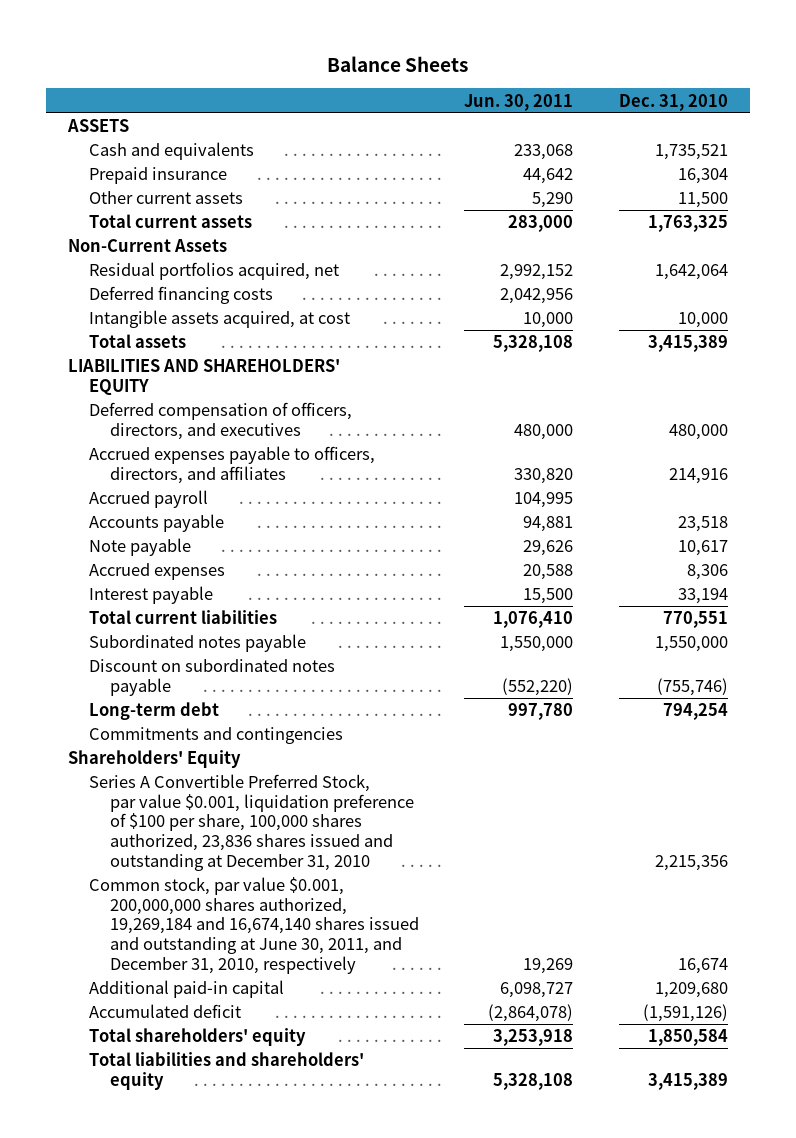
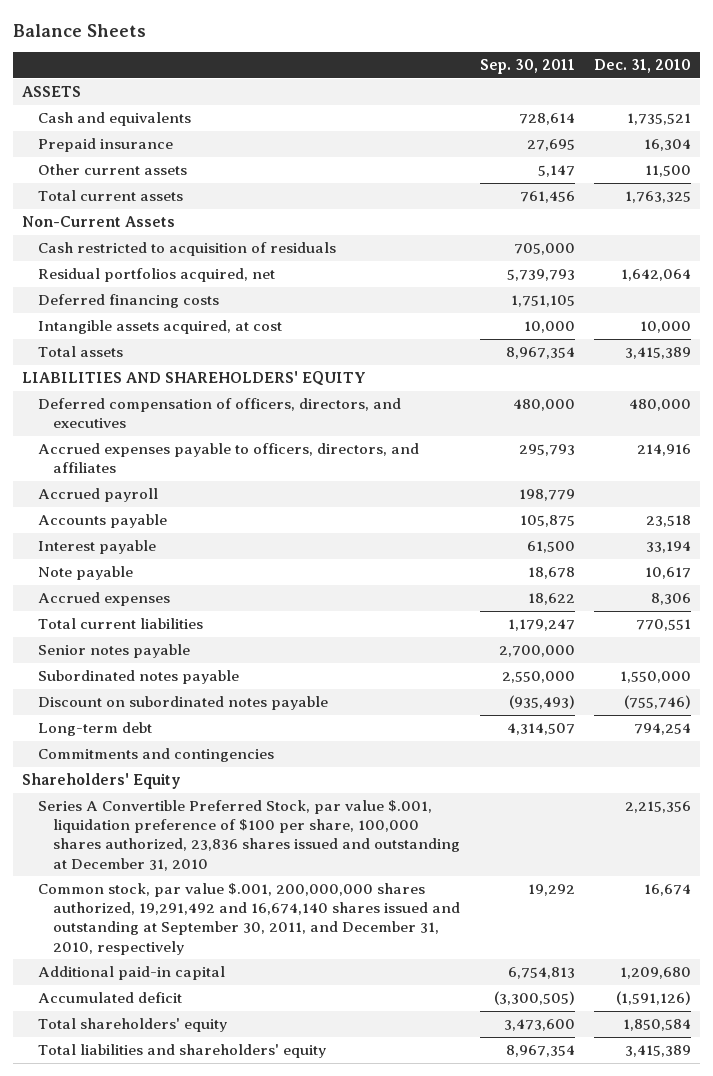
- | Jun. 30, 2011 | Dec. 31, 2010
+ | Sep. 30, 2011 | Dec. 31, 2010
+ Cash restricted to acquisition of residuals | 705,000 |
moved up: Interest payable | 61,500 | 33,194
+ Senior notes payable | 2,700,000 |
- Series A Convertible Preferred Stock, par value $0.001, liquidation preference of $100 per share, 100,000 shares authorized, 23,836 shares issued and outstanding at December 31, 2010 | | 2,215,356
- Common stock, par value $0.001, 200,000,000 shares authorized, 19,269,184 and 16,674,140 shares issued and outstanding at June 30, 2011, and December 31, 2010, respectively | 19,269 | 16,674
+ Series A Convertible Preferred Stock, par value $.001, liquidation preference of $100 per share, 100,000 shares authorized, 23,836 shares issued and outstanding at December 31, 2010 | | 2,215,356
+ Common stock, par value $.001, 200,000,000 shares authorized, 19,291,492 and 16,674,140 shares issued and outstanding at September 30, 2011, and December 31, 2010, respectively | 19,292 | 16,674

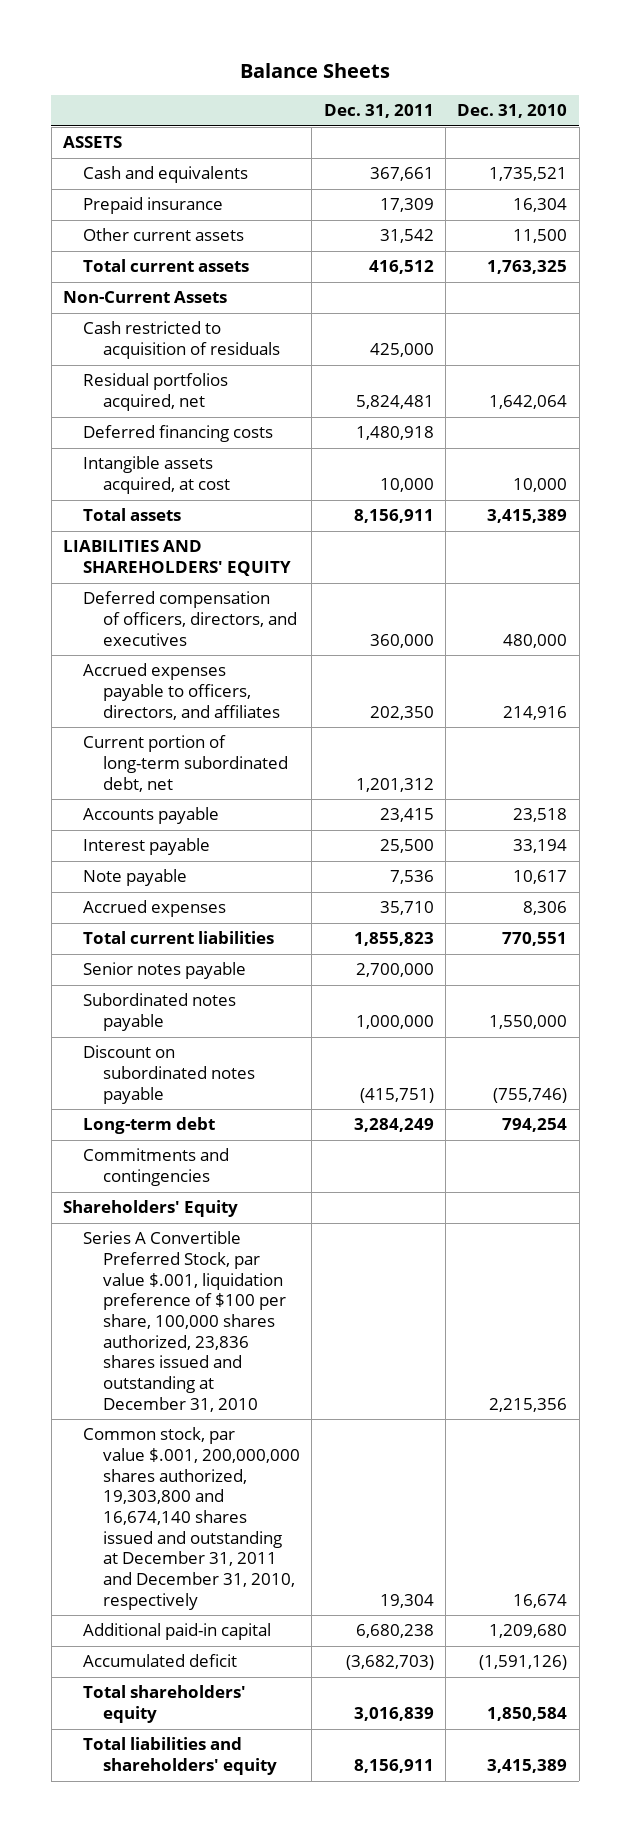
- | Sep. 30, 2011 | Dec. 31, 2010
+ | Dec. 31, 2011 | Dec. 31, 2010
- Accrued payroll | 198,779 |
+ Current portion of long-term subordinated debt, net | 1,201,312 |
- Common stock, par value $.001, 200,000,000 shares authorized, 19,291,492 and 16,674,140 shares issued and outstanding at September 30, 2011, and December 31, 2010, respectively | 19,292 | 16,674
+ Common stock, par value $.001, 200,000,000 shares authorized, 19,303,800 and 16,674,140 shares issued and outstanding at December 31, 2011 and December 31, 2010, respectively | 19,304 | 16,674

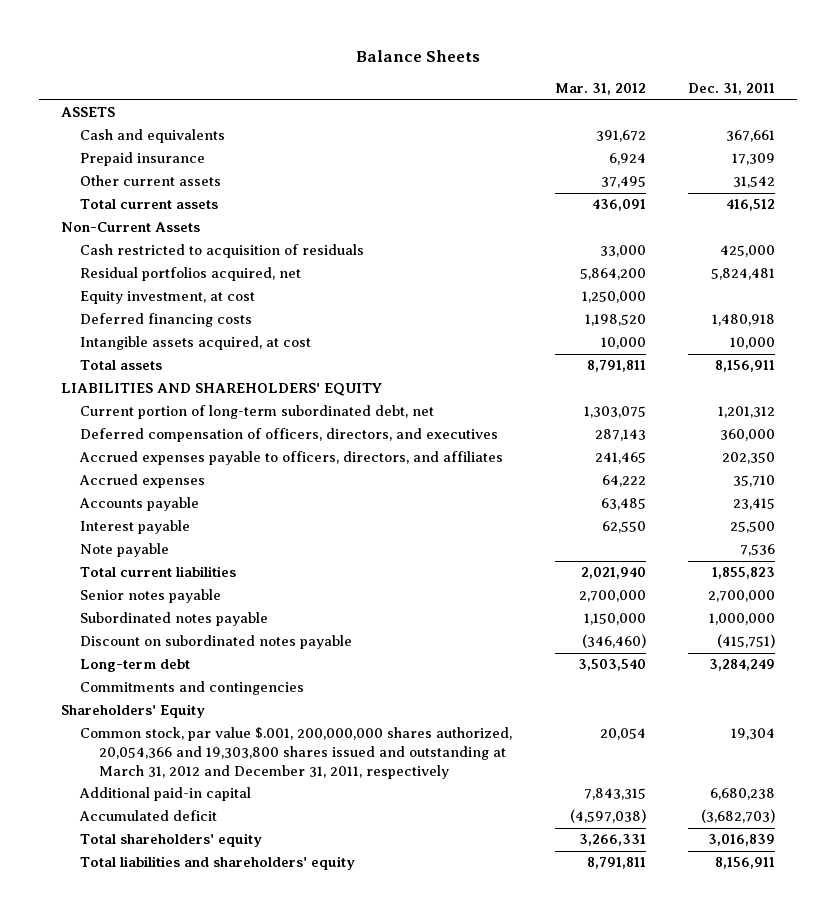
- | Dec. 31, 2011 | Dec. 31, 2010
+ | Mar. 31, 2012 | Dec. 31, 2011
+ Equity investment, at cost | 1,250,000 |
moved up: Current portion of long-term subordinated debt, net | 1,303,075 | 1,201,312
moved up: Accrued expenses | 64,222 | 35,710
- Series A Convertible Preferred Stock, par value $.001, liquidation preference of $100 per share, 100,000 shares authorized, 23,836 shares issued and outstanding at December 31, 2010 | | 2,215,356
- Common stock, par value $.001, 200,000,000 shares authorized, 19,303,800 and 16,674,140 shares issued and outstanding at December 31, 2011 and December 31, 2010, respectively | 19,304 | 16,674
+ Common stock, par value $.001, 200,000,000 shares authorized, 20,054,366 and 19,303,800 shares issued and outstanding at March 31, 2012 and December 31, 2011, respectively | 20,054 | 19,304

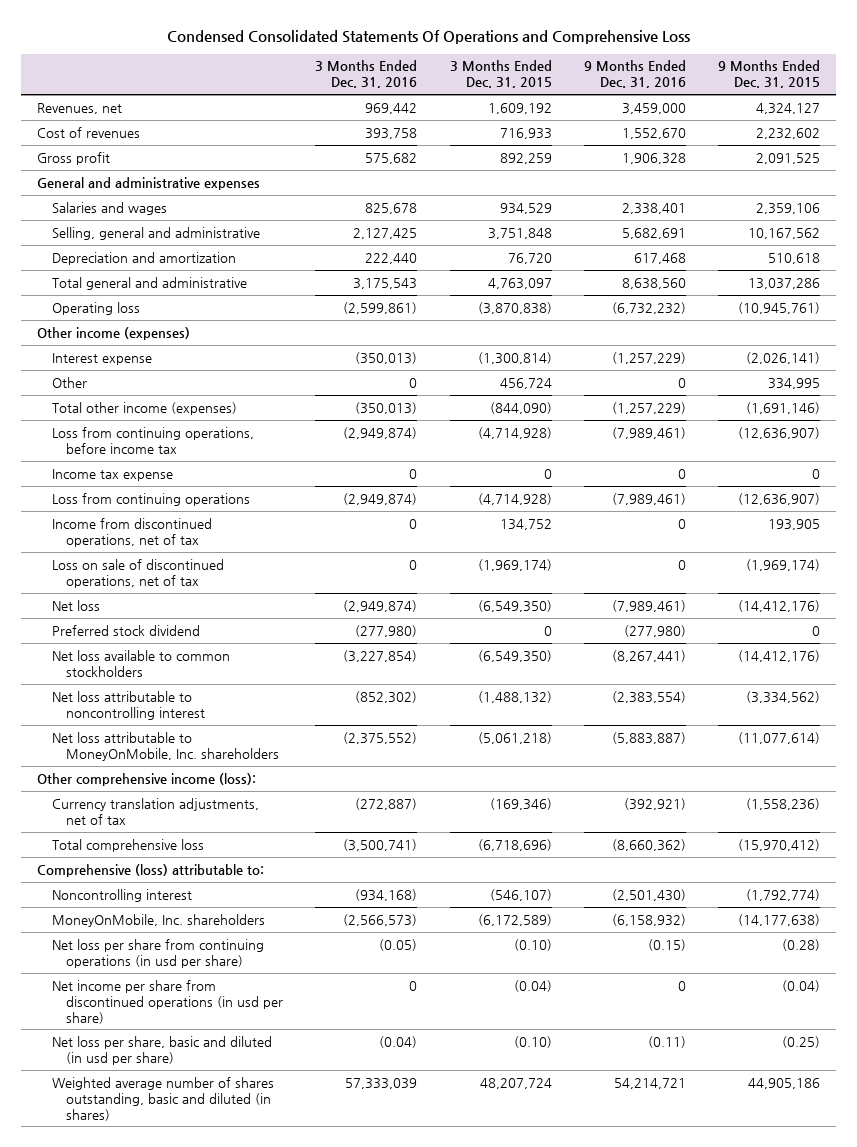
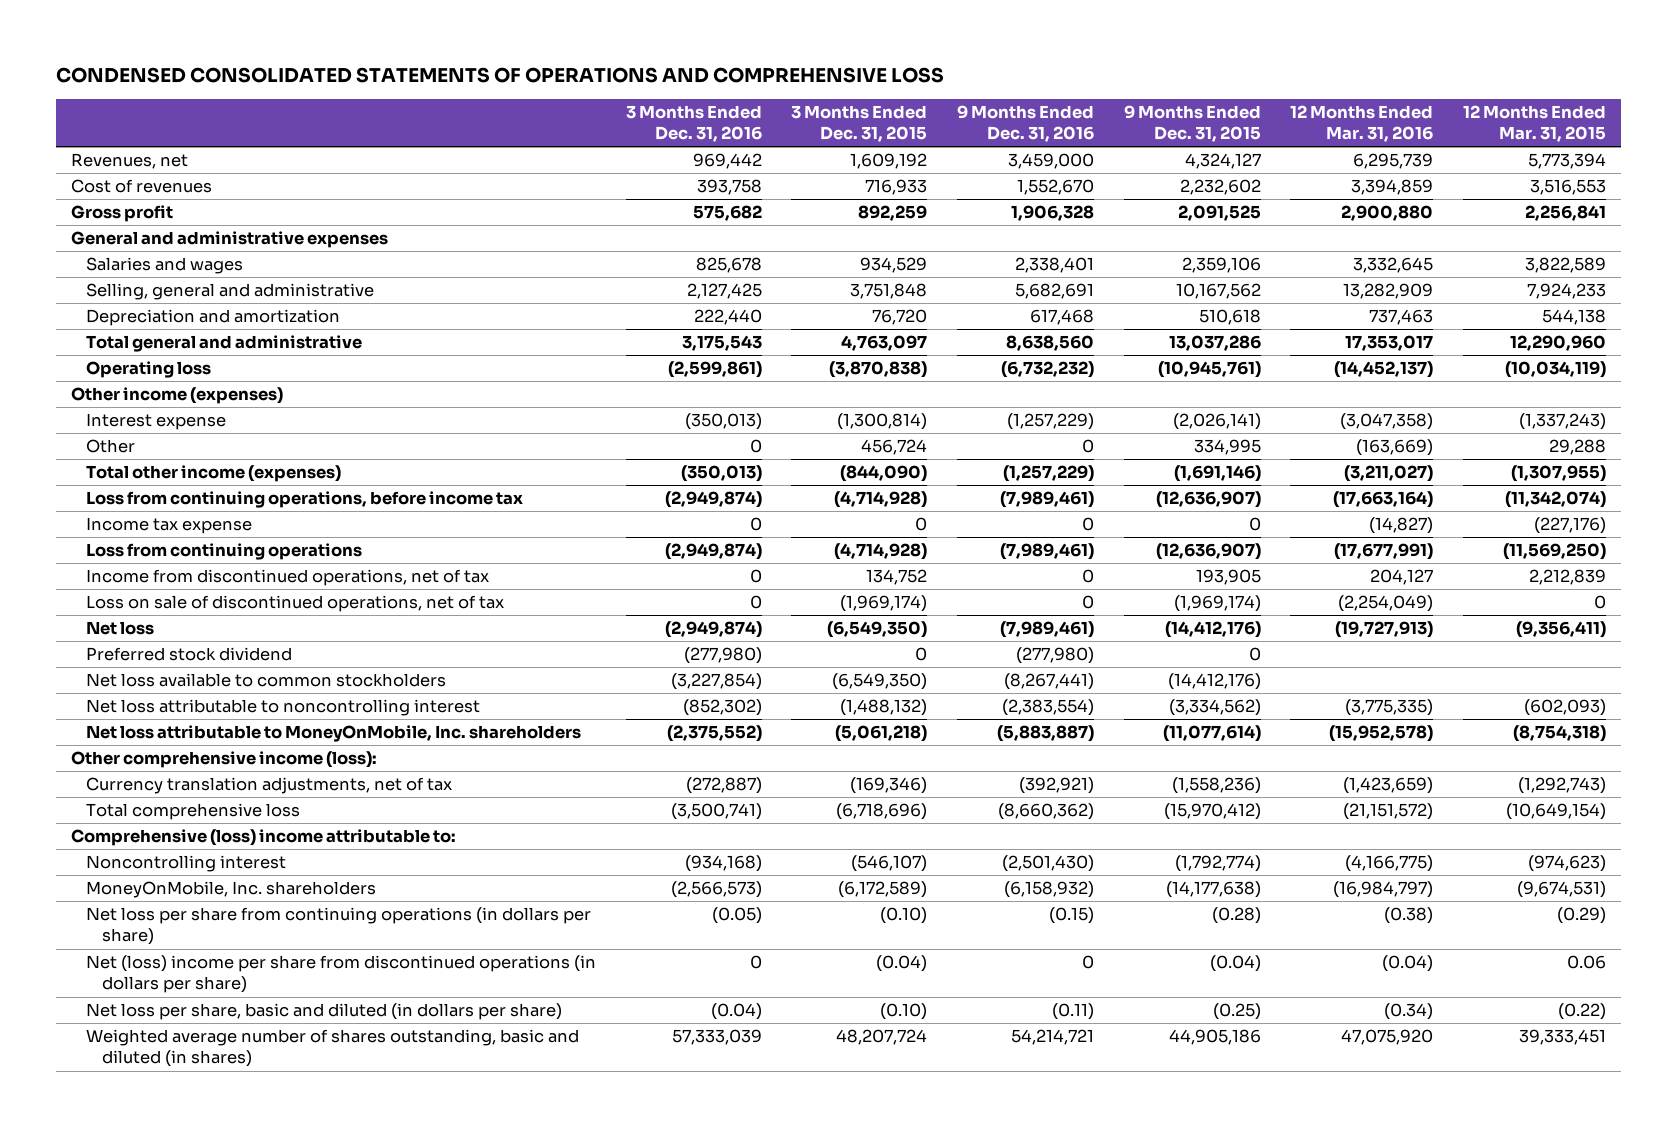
- Condensed Consolidated Statements Of Operations and Comprehensive Loss
+ CONDENSED CONSOLIDATED STATEMENTS OF OPERATIONS AND COMPREHENSIVE LOSS
- | 3 Months Ended Dec. 31, 2016 | 3 Months Ended Dec. 31, 2015 | 9 Months Ended Dec. 31, 2016 | 9 Months Ended Dec. 31, 2015
+ | 3 Months Ended Dec. 31, 2016 | 3 Months Ended Dec. 31, 2015 | 9 Months Ended Dec. 31, 2016 | 9 Months Ended Dec. 31, 2015 | 12 Months Ended Mar. 31, 2016 | 12 Months Ended Mar. 31, 2015
- Comprehensive (loss) attributable to:
+ Comprehensive (loss) income attributable to:
- Net loss per share from continuing operations (in usd per share) | (0.05) | (0.10) | (0.15) | (0.28)
- Net income per share from discontinued operations (in usd per share) | 0 | (0.04) | 0 | (0.04)
- Net loss per share, basic and diluted (in usd per share) | (0.04) | (0.10) | (0.11) | (0.25)
+ Net loss per share from continuing operations (in dollars per share) | (0.05) | (0.10) | (0.15) | (0.28) | (0.38) | (0.29)
+ Net (loss) income per share from discontinued operations (in dollars per share) | 0 | (0.04) | 0 | (0.04) | (0.04) | 0.06
+ Net loss per share, basic and diluted (in dollars per share) | (0.04) | (0.10) | (0.11) | (0.25) | (0.34) | (0.22)

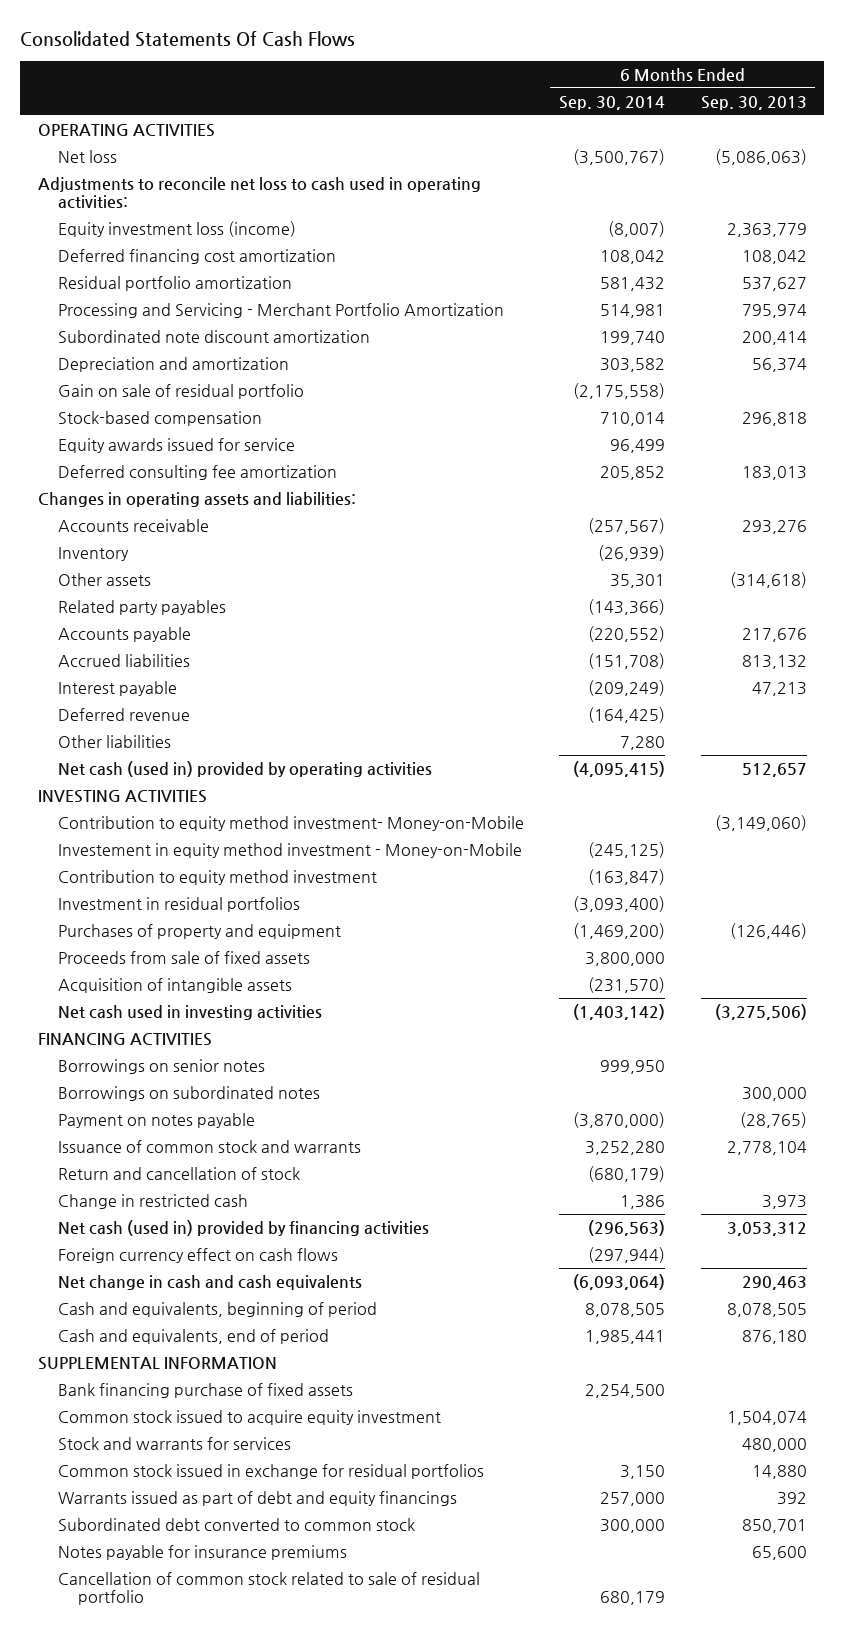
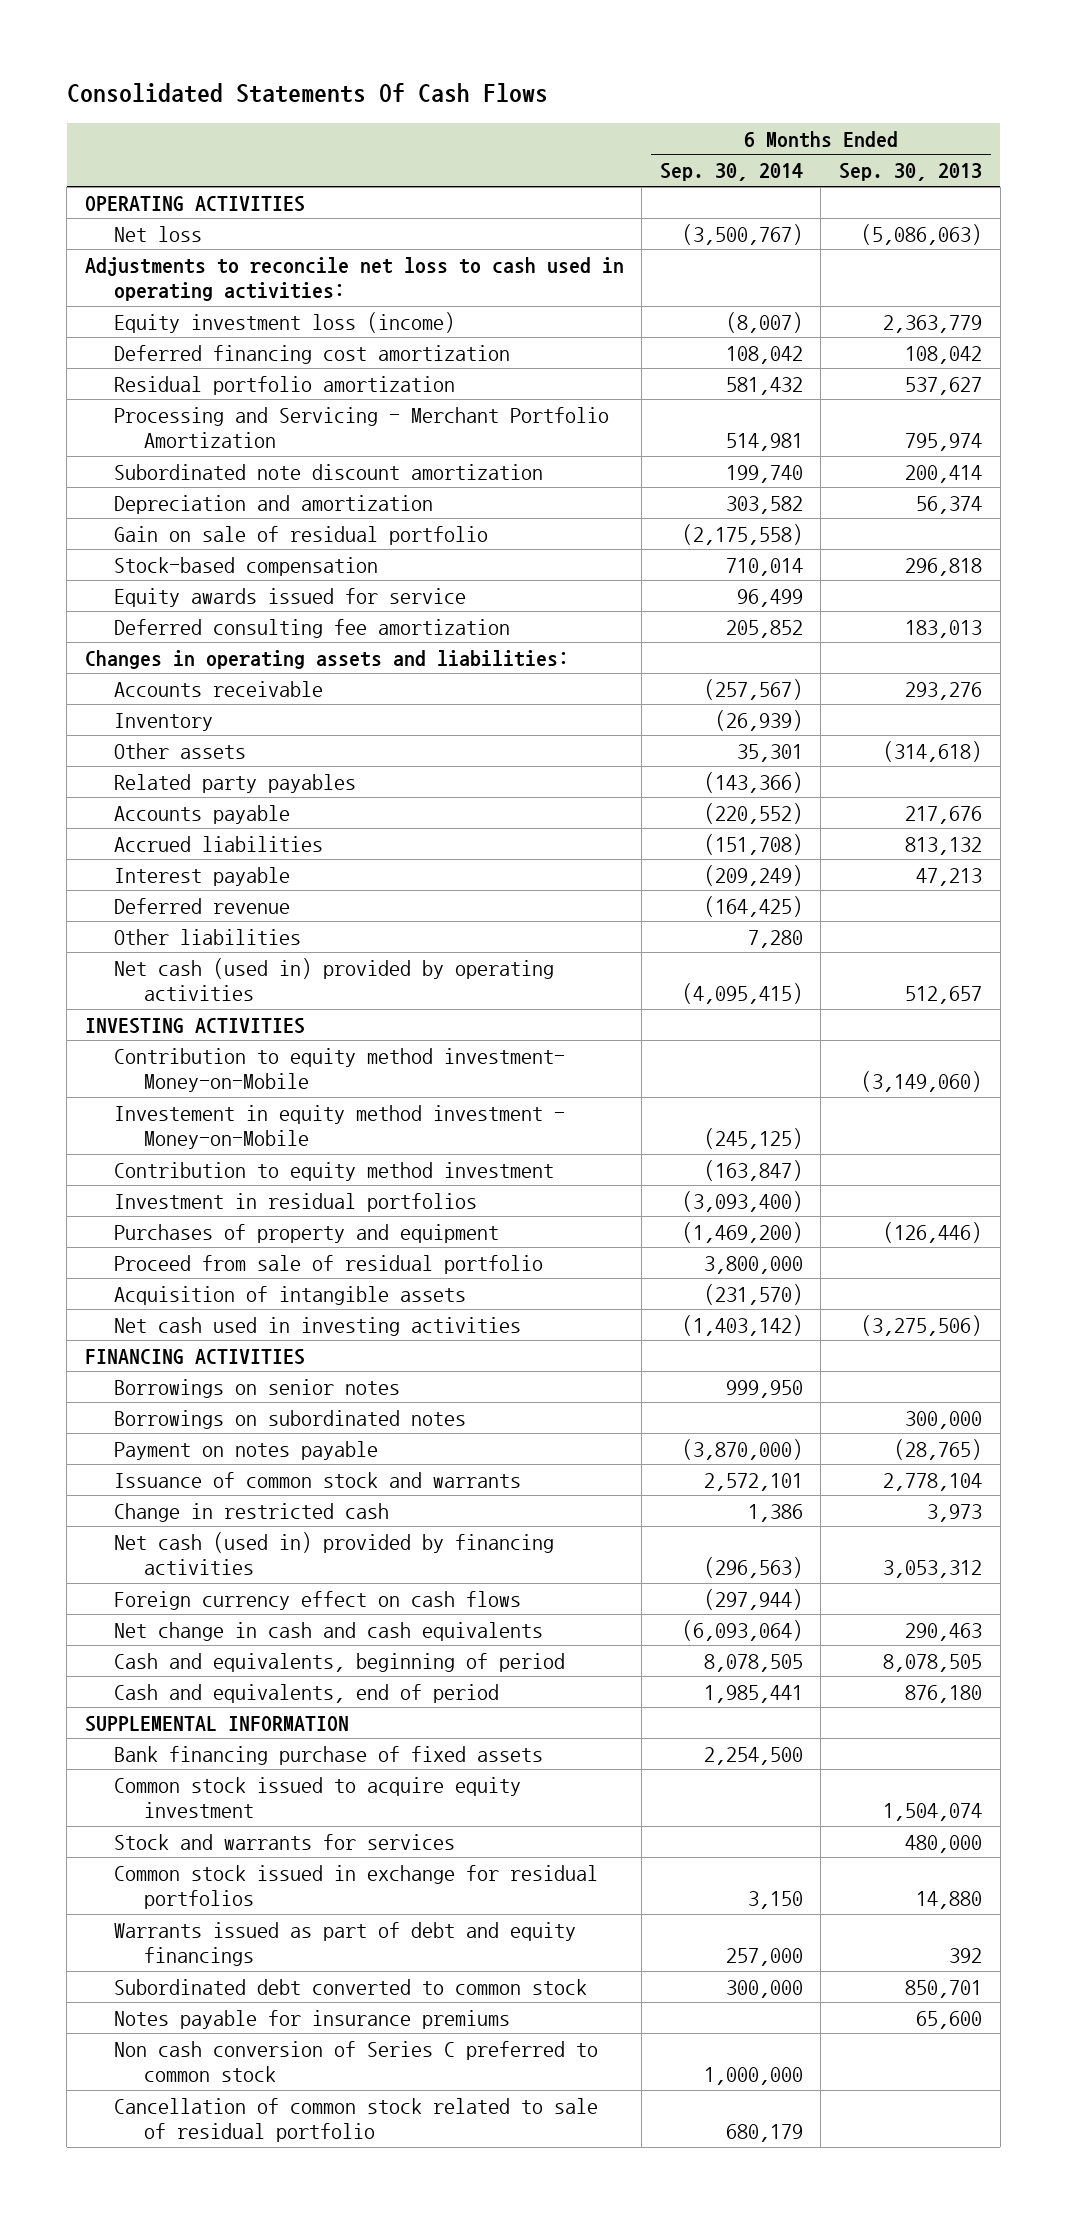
- Proceeds from sale of fixed assets | 3,800,000 |
+ Proceed from sale of residual portfolio | 3,800,000 |
- Issuance of common stock and warrants | 3,252,280 | 2,778,104
- Return and cancellation of stock | (680,179) |
+ Issuance of common stock and warrants | 2,572,101 | 2,778,104
+ Non cash conversion of Series C preferred to common stock | 1,000,000 |

